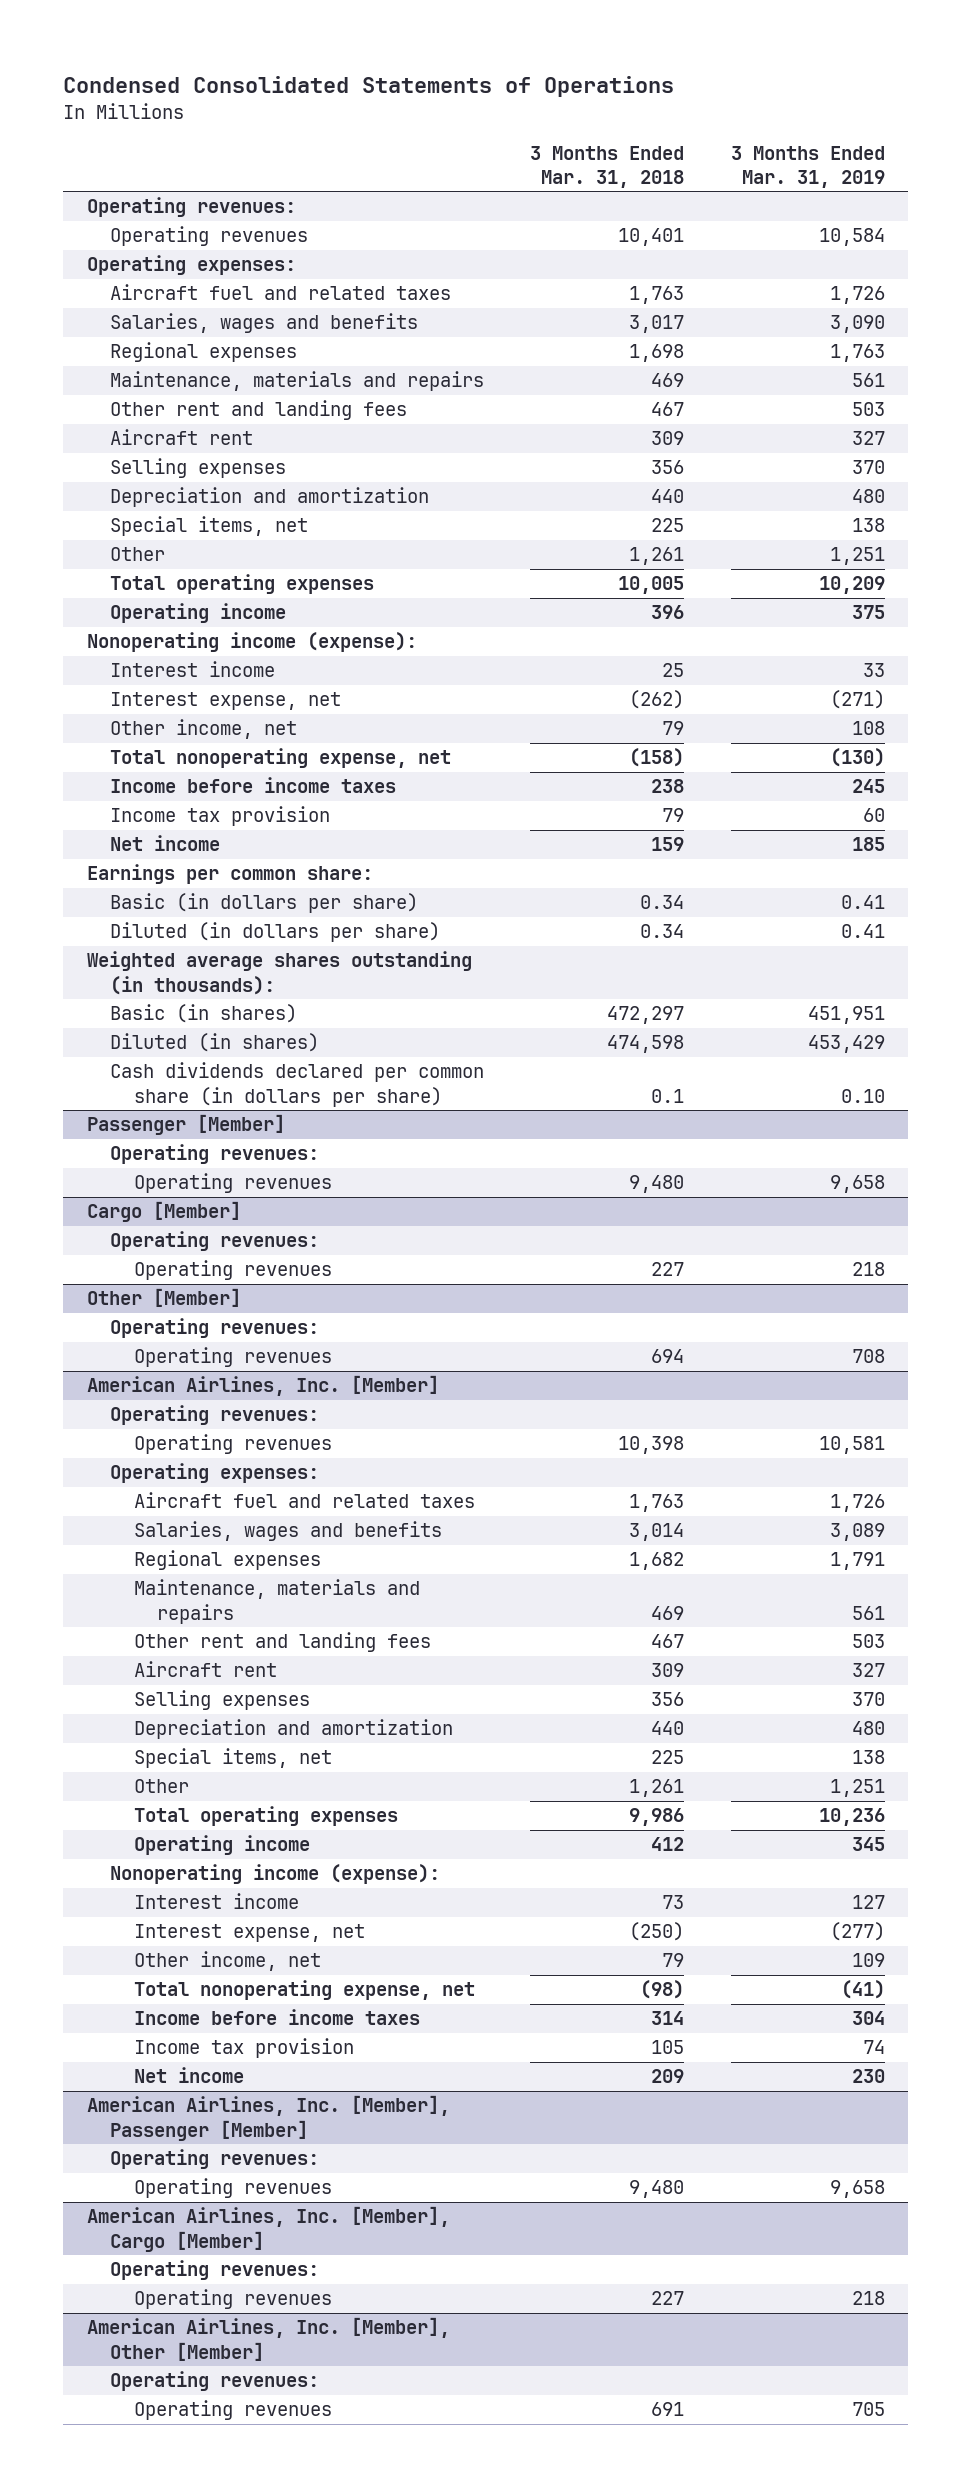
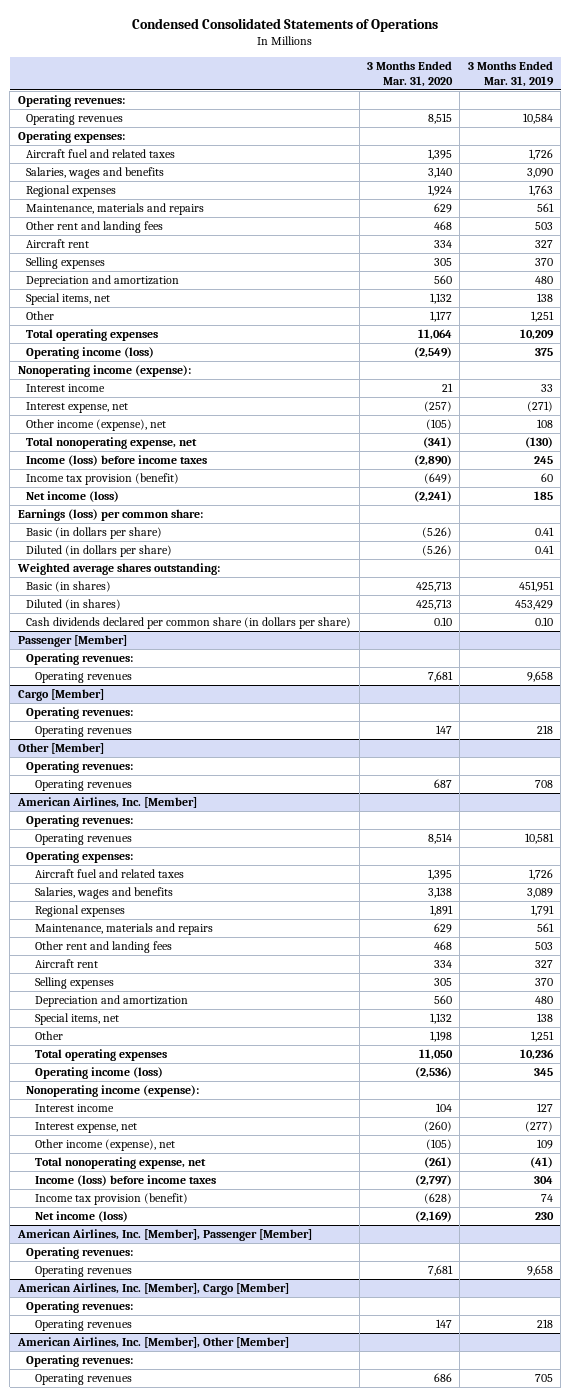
- | 3 Months Ended Mar. 31, 2018 | 3 Months Ended Mar. 31, 2019
+ | 3 Months Ended Mar. 31, 2020 | 3 Months Ended Mar. 31, 2019
- Operating income | 396 | 375
+ Operating income (loss) | (2,549) | 375
- Other income, net | 79 | 108
+ Other income (expense), net | (105) | 108
- Income before income taxes | 238 | 245
- Income tax provision | 79 | 60
- Net income | 159 | 185
- Earnings per common share:
+ Income (loss) before income taxes | (2,890) | 245
+ Income tax provision (benefit) | (649) | 60
+ Net income (loss) | (2,241) | 185
+ Earnings (loss) per common share:
- Weighted average shares outstanding (in thousands):
+ Weighted average shares outstanding:
@ American Airlines, Inc. [Member]
- Operating income | 412 | 345
+ Operating income (loss) | (2,536) | 345
- Other income, net | 79 | 109
+ Other income (expense), net | (105) | 109
- Income before income taxes | 314 | 304
- Income tax provision | 105 | 74
- Net income | 209 | 230
+ Income (loss) before income taxes | (2,797) | 304
+ Income tax provision (benefit) | (628) | 74
+ Net income (loss) | (2,169) | 230

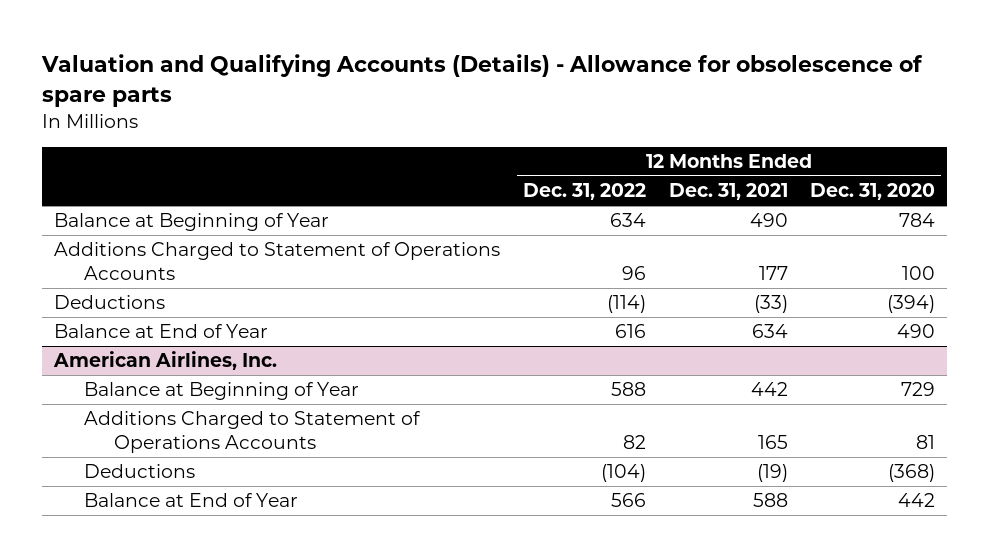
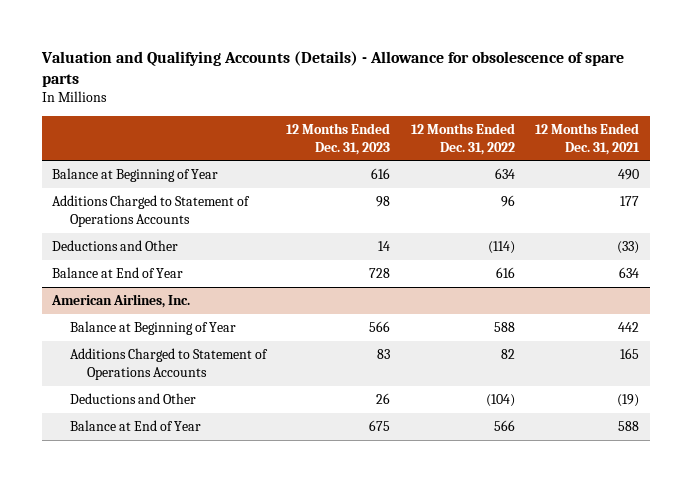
- | 12 Months Ended Dec. 31, 2022 | 12 Months Ended Dec. 31, 2021 | 12 Months Ended Dec. 31, 2020
+ | 12 Months Ended Dec. 31, 2023 | 12 Months Ended Dec. 31, 2022 | 12 Months Ended Dec. 31, 2021
- Deductions | (114) | (33) | (394)
+ Deductions and Other | 14 | (114) | (33)
@ American Airlines, Inc.
- Deductions | (104) | (19) | (368)
+ Deductions and Other | 26 | (104) | (19)

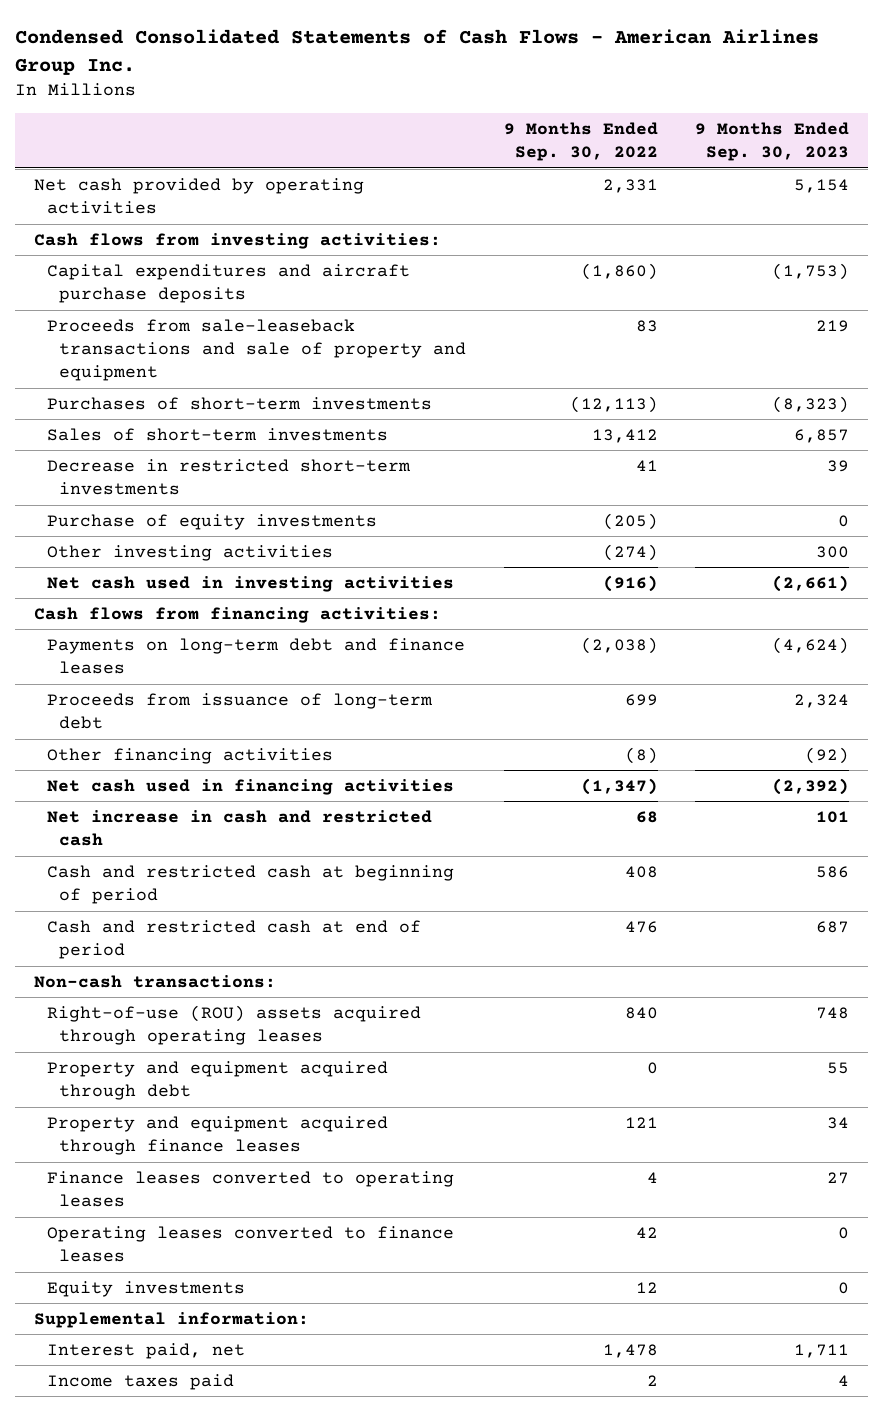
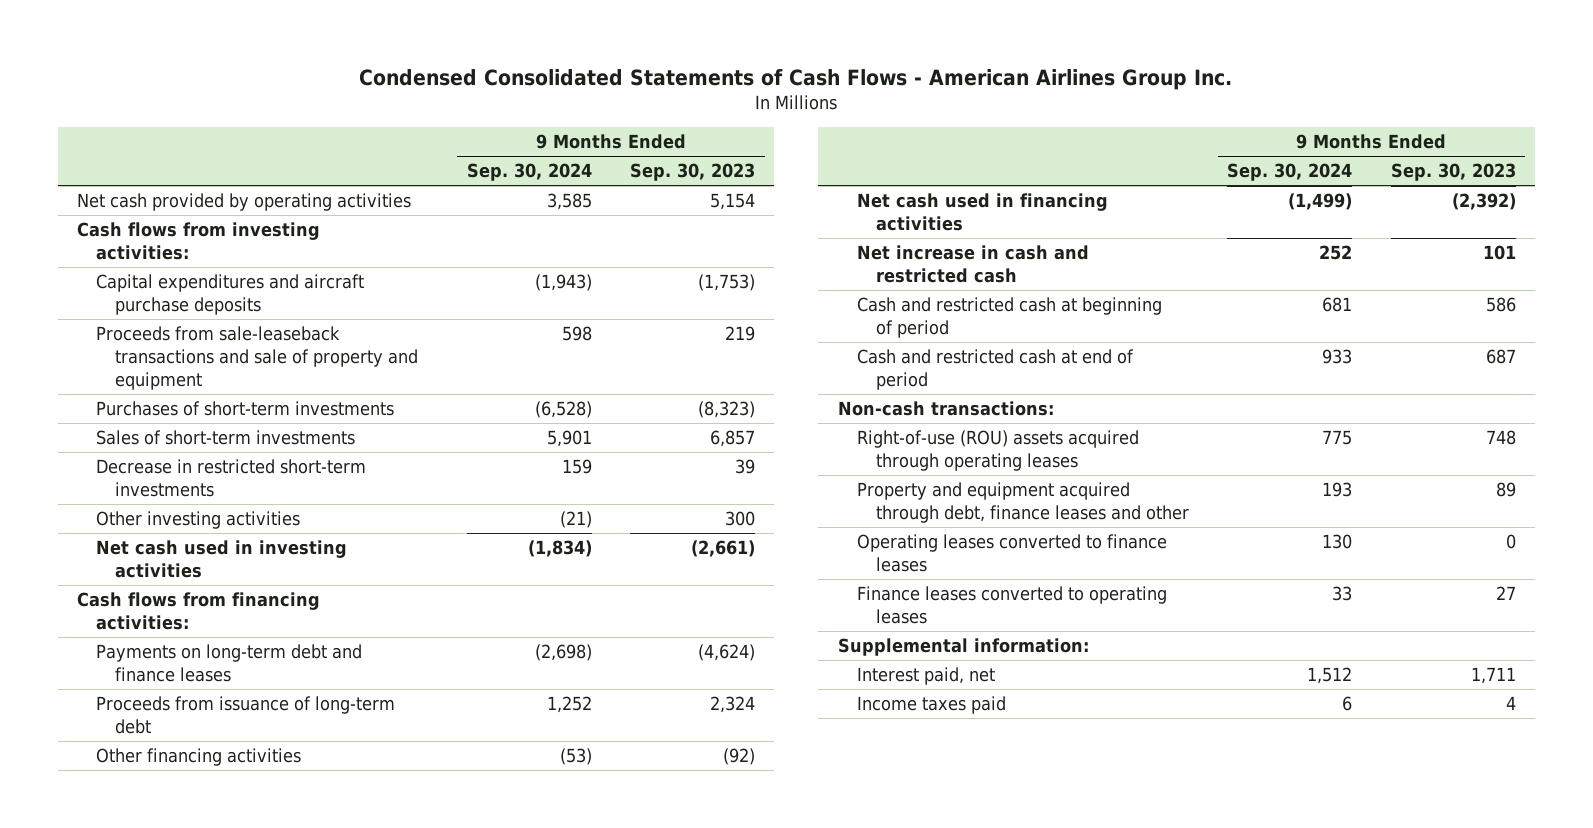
- | 9 Months Ended Sep. 30, 2022 | 9 Months Ended Sep. 30, 2023
+ | 9 Months Ended Sep. 30, 2024 | 9 Months Ended Sep. 30, 2023
- Purchase of equity investments | (205) | 0
- Property and equipment acquired through debt | 0 | 55
- Property and equipment acquired through finance leases | 121 | 34
+ Property and equipment acquired through debt, finance leases and other | 193 | 89
- Equity investments | 12 | 0
moved down: Finance leases converted to operating leases | 33 | 27

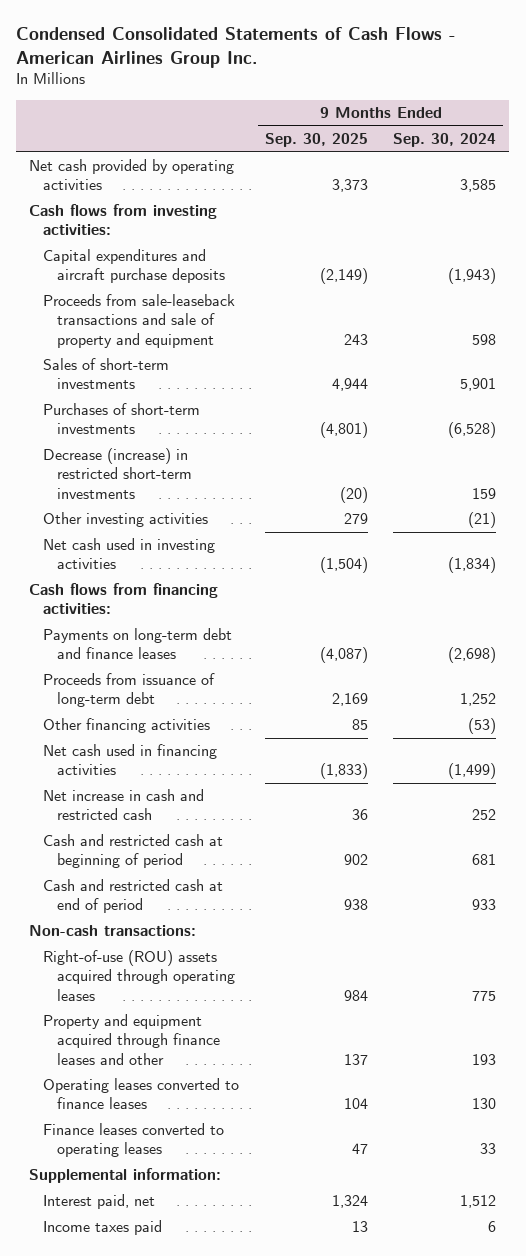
- | 9 Months Ended Sep. 30, 2024 | 9 Months Ended Sep. 30, 2023
+ | 9 Months Ended Sep. 30, 2025 | 9 Months Ended Sep. 30, 2024
- Decrease in restricted short-term investments | 159 | 39
moved down: Purchases of short-term investments | (4,801) | (6,528)
+ Decrease (increase) in restricted short-term investments | (20) | 159
- Property and equipment acquired through debt, finance leases and other | 193 | 89
+ Property and equipment acquired through finance leases and other | 137 | 193

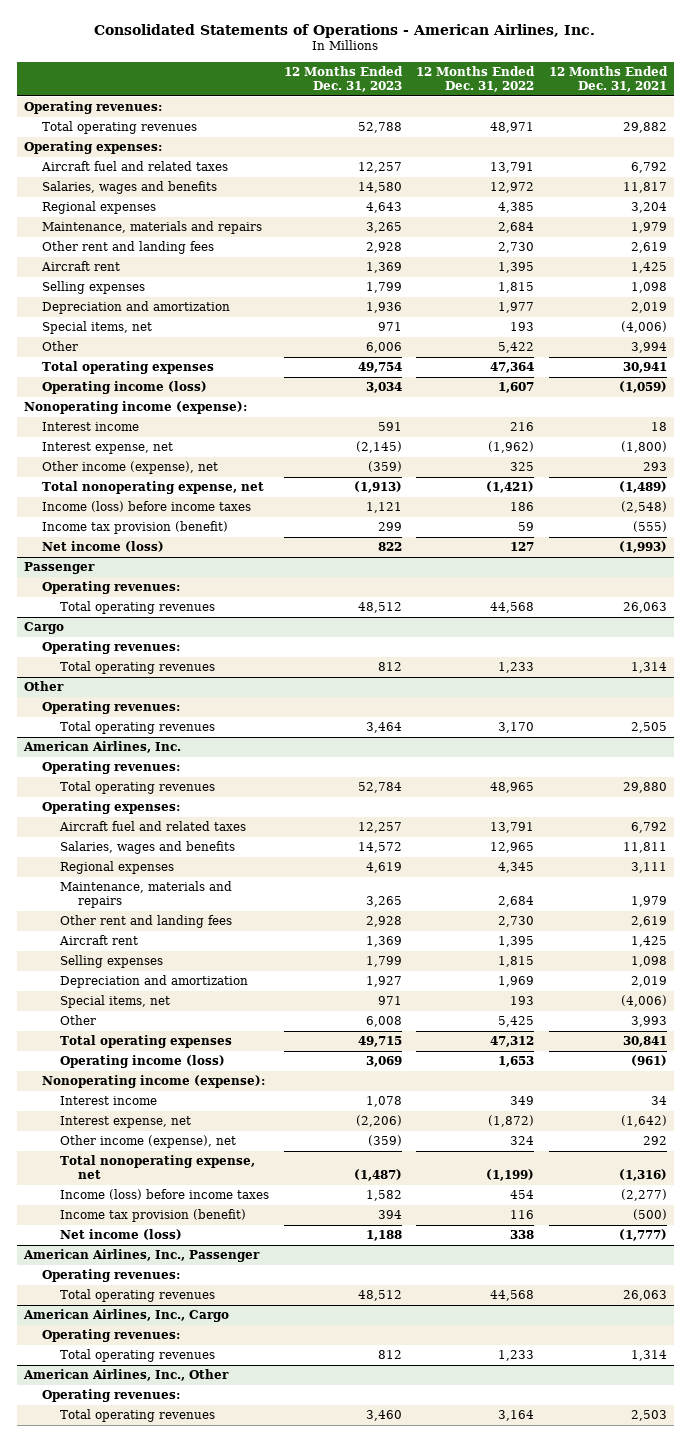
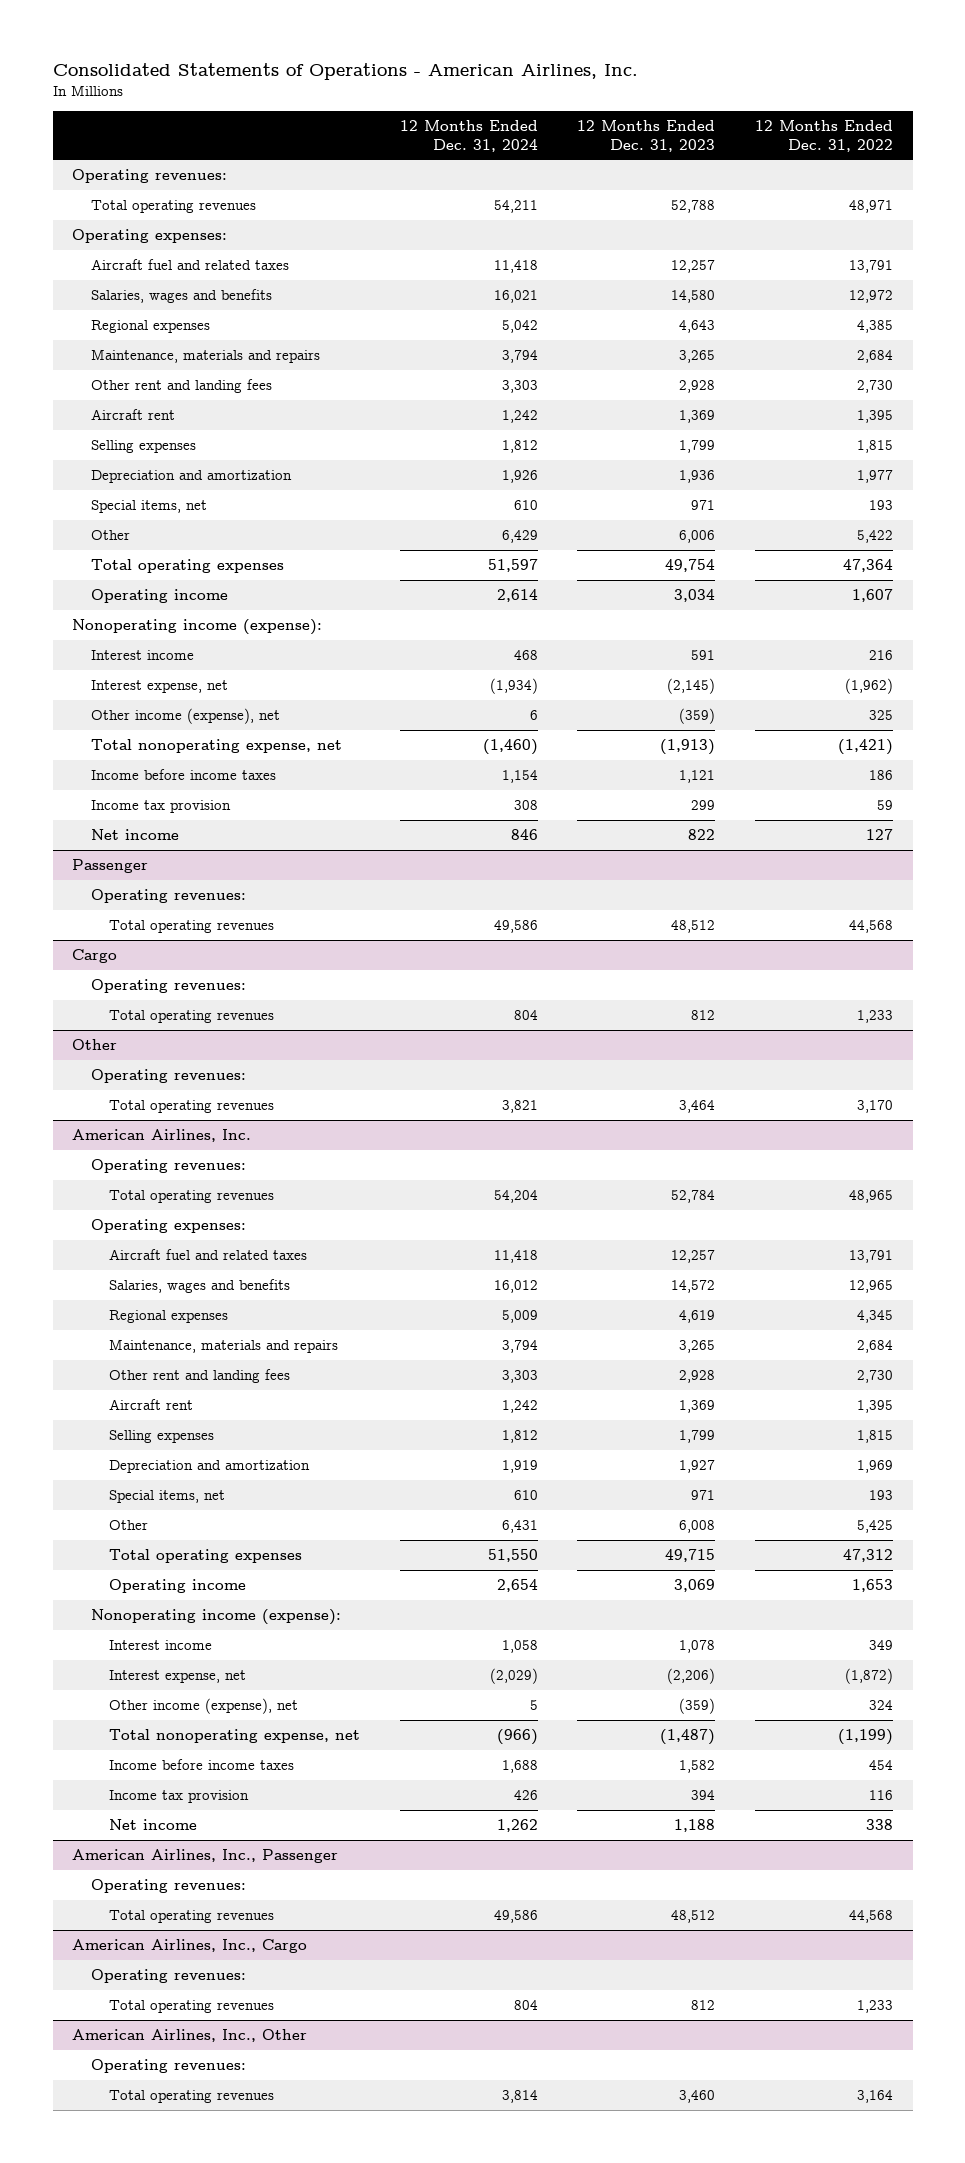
- | 12 Months Ended Dec. 31, 2023 | 12 Months Ended Dec. 31, 2022 | 12 Months Ended Dec. 31, 2021
+ | 12 Months Ended Dec. 31, 2024 | 12 Months Ended Dec. 31, 2023 | 12 Months Ended Dec. 31, 2022
- Operating income (loss) | 3,034 | 1,607 | (1,059)
+ Operating income | 2,614 | 3,034 | 1,607
- Income (loss) before income taxes | 1,121 | 186 | (2,548)
- Income tax provision (benefit) | 299 | 59 | (555)
- Net income (loss) | 822 | 127 | (1,993)
+ Income before income taxes | 1,154 | 1,121 | 186
+ Income tax provision | 308 | 299 | 59
+ Net income | 846 | 822 | 127
@ American Airlines, Inc.
- Operating income (loss) | 3,069 | 1,653 | (961)
+ Operating income | 2,654 | 3,069 | 1,653
- Income (loss) before income taxes | 1,582 | 454 | (2,277)
- Income tax provision (benefit) | 394 | 116 | (500)
- Net income (loss) | 1,188 | 338 | (1,777)
+ Income before income taxes | 1,688 | 1,582 | 454
+ Income tax provision | 426 | 394 | 116
+ Net income | 1,262 | 1,188 | 338

